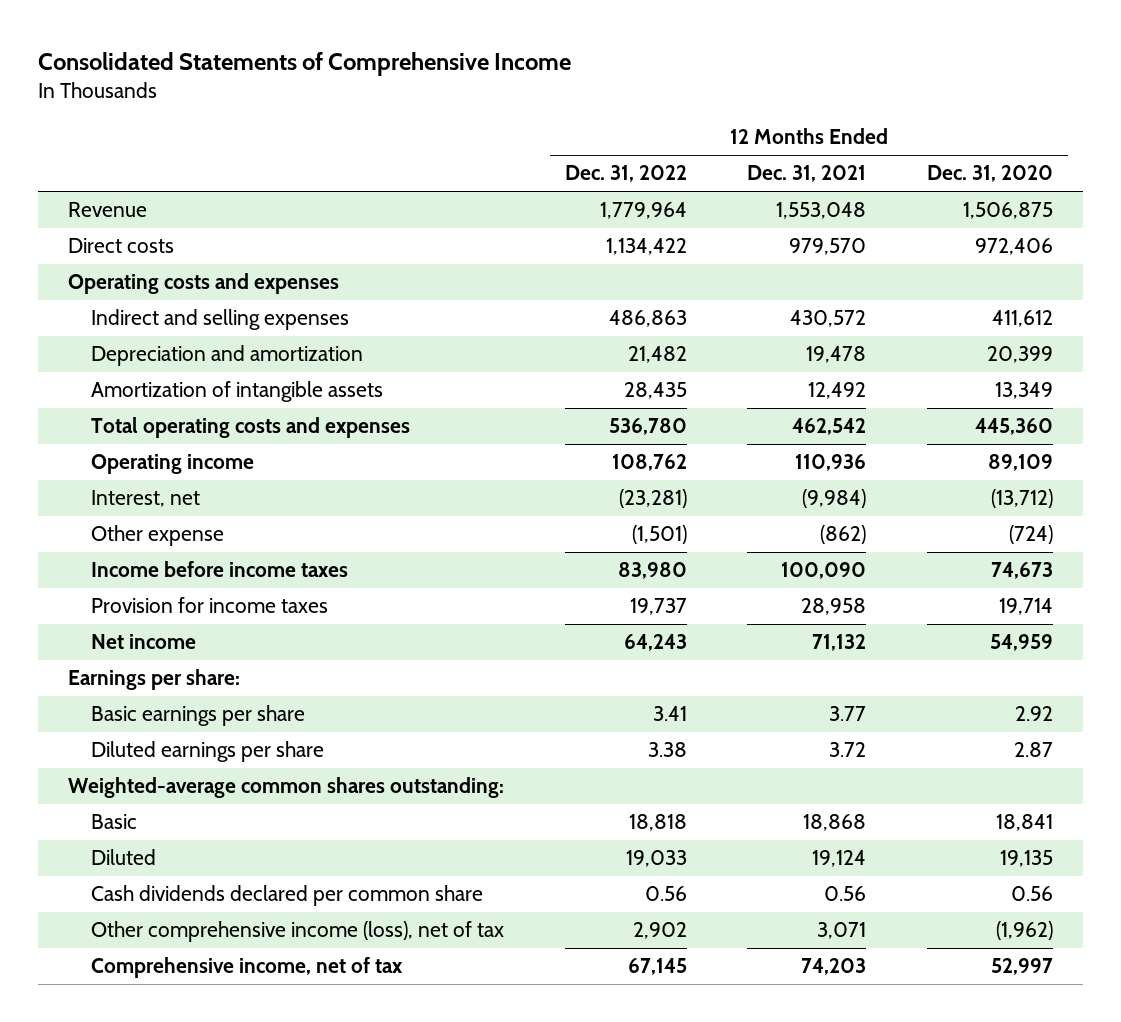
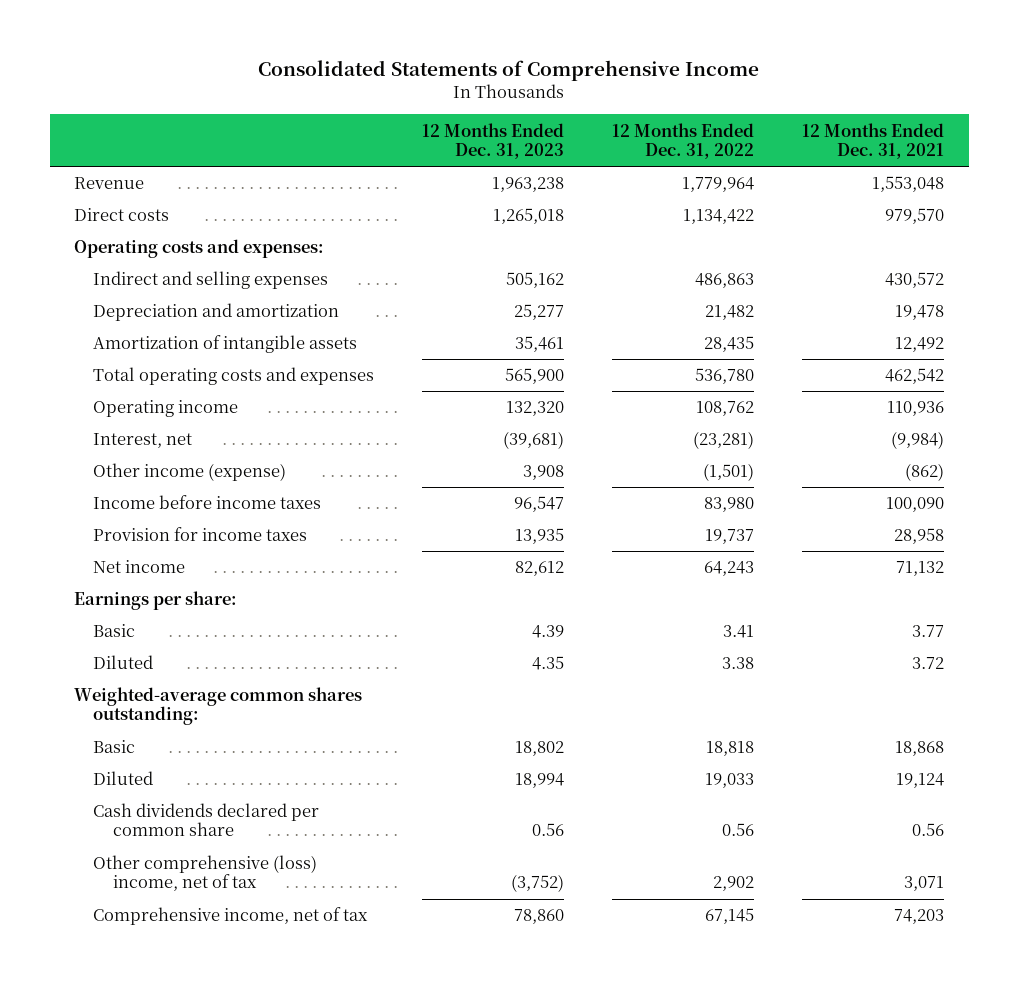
- | 12 Months Ended Dec. 31, 2022 | 12 Months Ended Dec. 31, 2021 | 12 Months Ended Dec. 31, 2020
+ | 12 Months Ended Dec. 31, 2023 | 12 Months Ended Dec. 31, 2022 | 12 Months Ended Dec. 31, 2021
- Operating costs and expenses
+ Operating costs and expenses:
- Other expense | (1,501) | (862) | (724)
+ Other income (expense) | 3,908 | (1,501) | (862)
- Basic earnings per share | 3.41 | 3.77 | 2.92
- Diluted earnings per share | 3.38 | 3.72 | 2.87
+ Basic | 4.39 | 3.41 | 3.77
+ Diluted | 4.35 | 3.38 | 3.72
- Other comprehensive income (loss), net of tax | 2,902 | 3,071 | (1,962)
+ Other comprehensive (loss) income, net of tax | (3,752) | 2,902 | 3,071

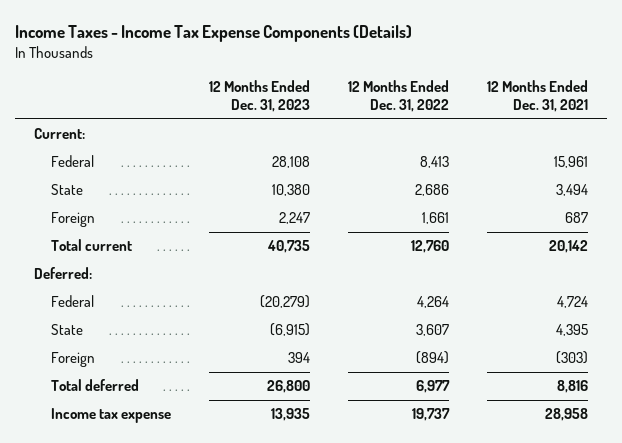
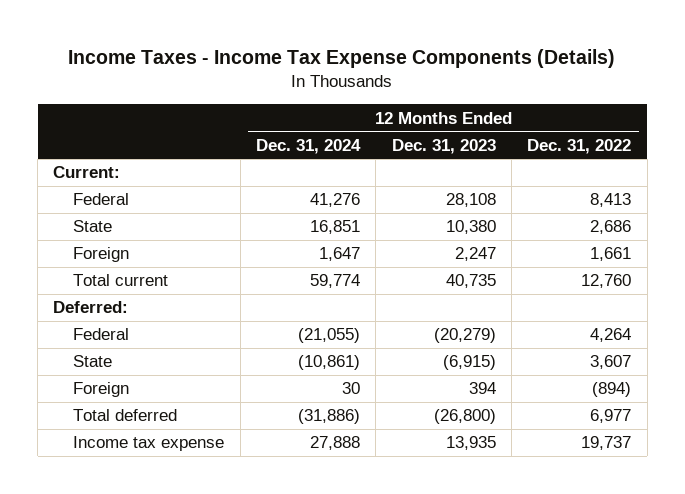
- | 12 Months Ended Dec. 31, 2023 | 12 Months Ended Dec. 31, 2022 | 12 Months Ended Dec. 31, 2021
+ | 12 Months Ended Dec. 31, 2024 | 12 Months Ended Dec. 31, 2023 | 12 Months Ended Dec. 31, 2022
- Total deferred | 26,800 | 6,977 | 8,816
+ Total deferred | (31,886) | (26,800) | 6,977

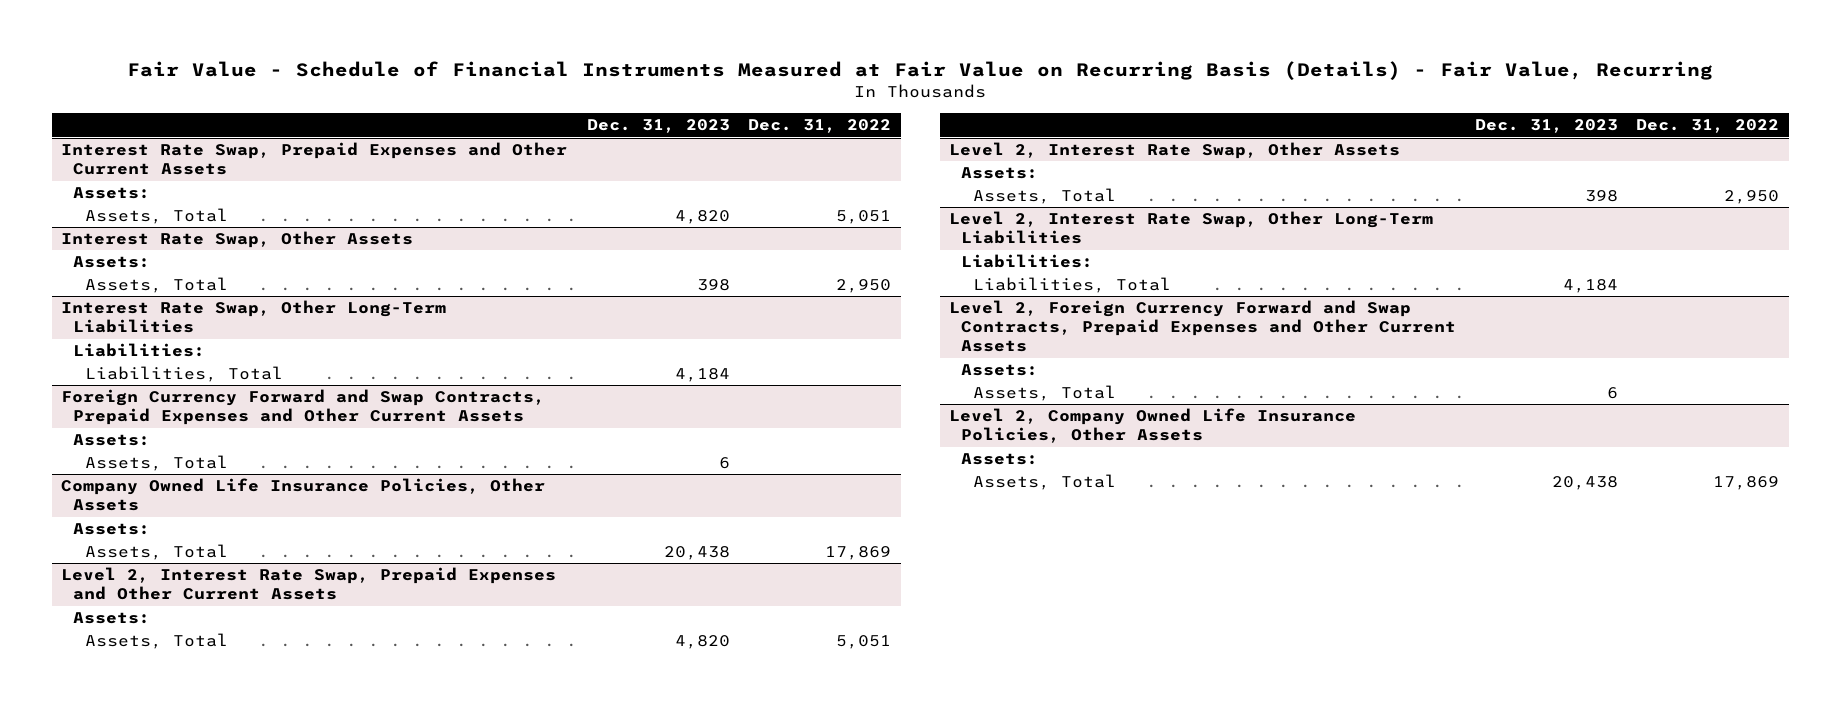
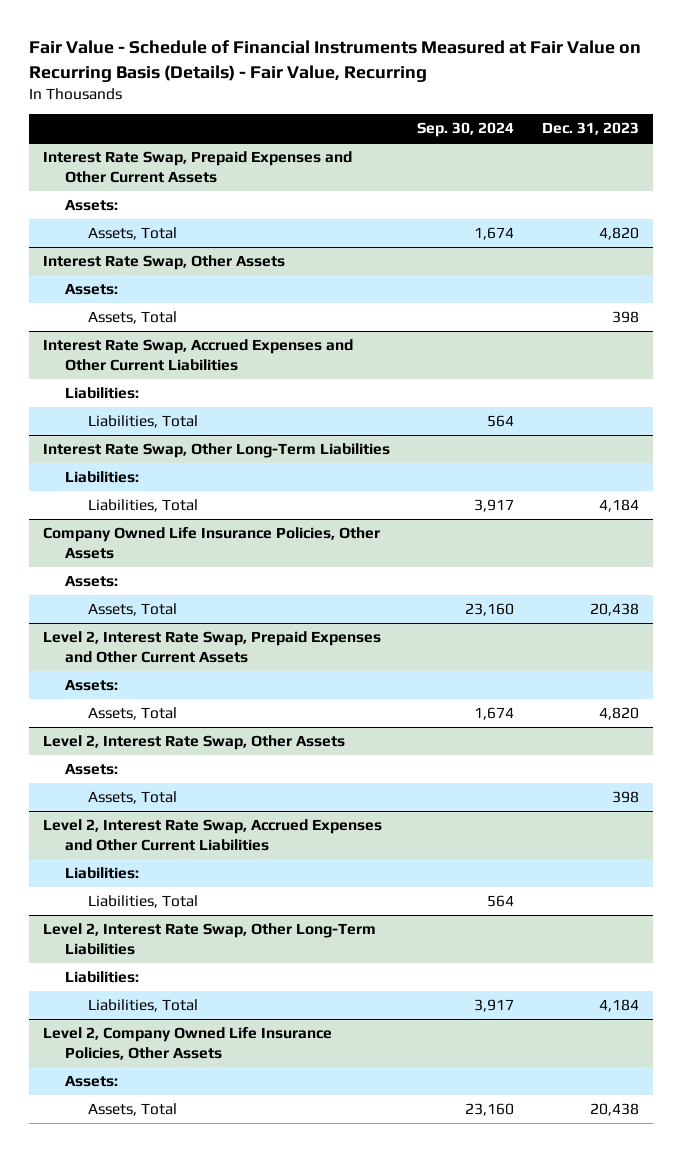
- | Dec. 31, 2023 | Dec. 31, 2022
+ | Sep. 30, 2024 | Dec. 31, 2023
+ Interest Rate Swap, Accrued Expenses and Other Current Liabilities
+ Liabilities:
+ Liabilities, Total | 564 |
- Foreign Currency Forward and Swap Contracts, Prepaid Expenses and Other Current Assets
- Assets:
- Assets, Total | 6 |
+ Level 2, Interest Rate Swap, Accrued Expenses and Other Current Liabilities
+ Liabilities:
+ Liabilities, Total | 564 |
- Level 2, Foreign Currency Forward and Swap Contracts, Prepaid Expenses and Other Current Assets
- Assets:
- Assets, Total | 6 |

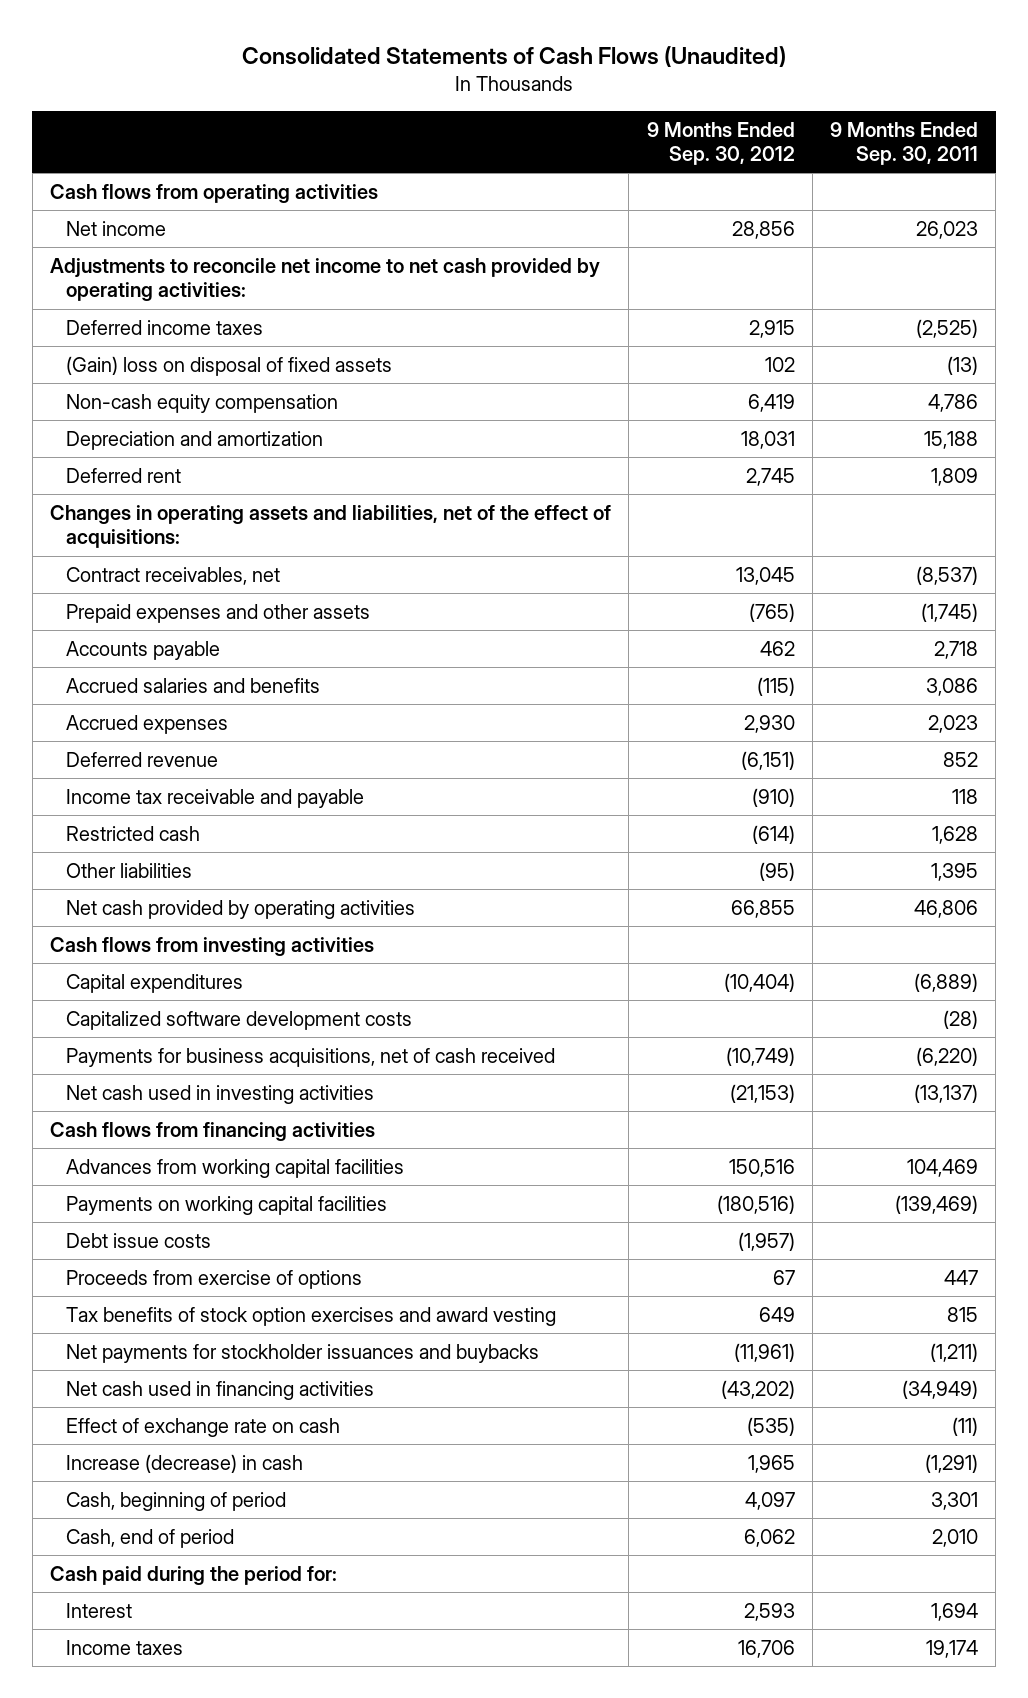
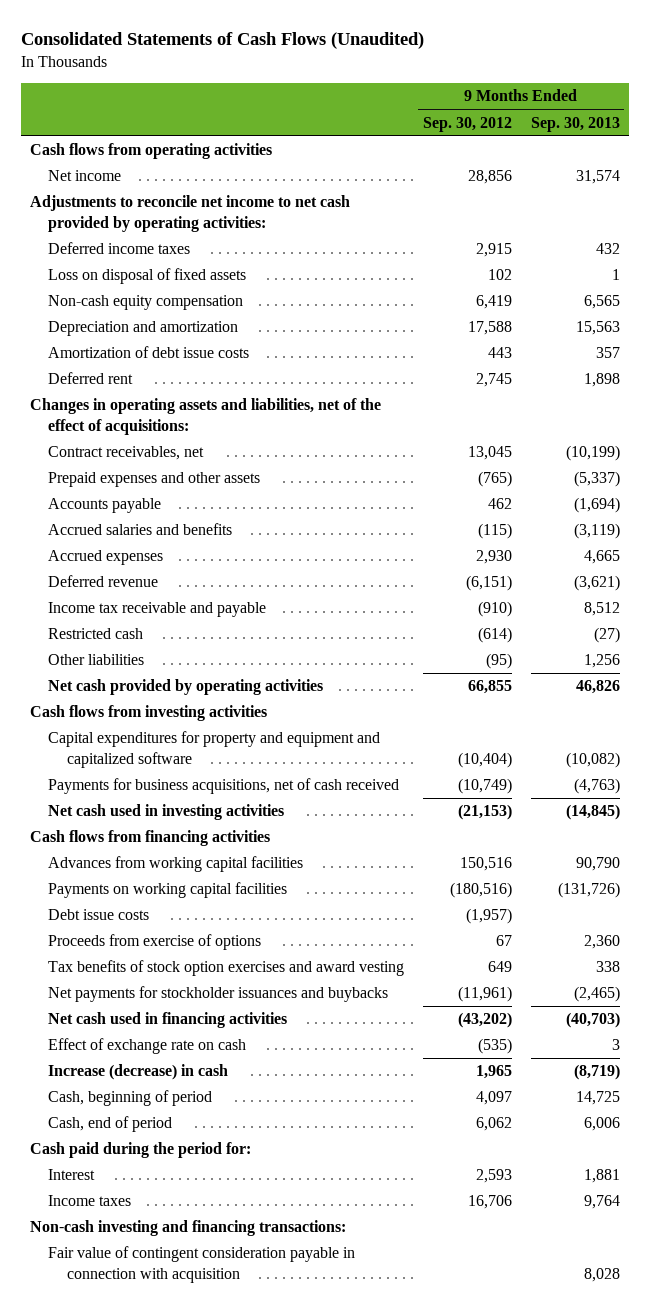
- | 9 Months Ended Sep. 30, 2012 | 9 Months Ended Sep. 30, 2011
+ | 9 Months Ended Sep. 30, 2012 | 9 Months Ended Sep. 30, 2013
- (Gain) loss on disposal of fixed assets | 102 | (13)
+ Loss on disposal of fixed assets | 102 | 1
- Depreciation and amortization | 18,031 | 15,188
+ Depreciation and amortization | 17,588 | 15,563
+ Amortization of debt issue costs | 443 | 357
- Capital expenditures | (10,404) | (6,889)
- Capitalized software development costs | | (28)
+ Capital expenditures for property and equipment and capitalized software | (10,404) | (10,082)
+ Non-cash investing and financing transactions:
+ Fair value of contingent consideration payable in connection with acquisition | | 8,028

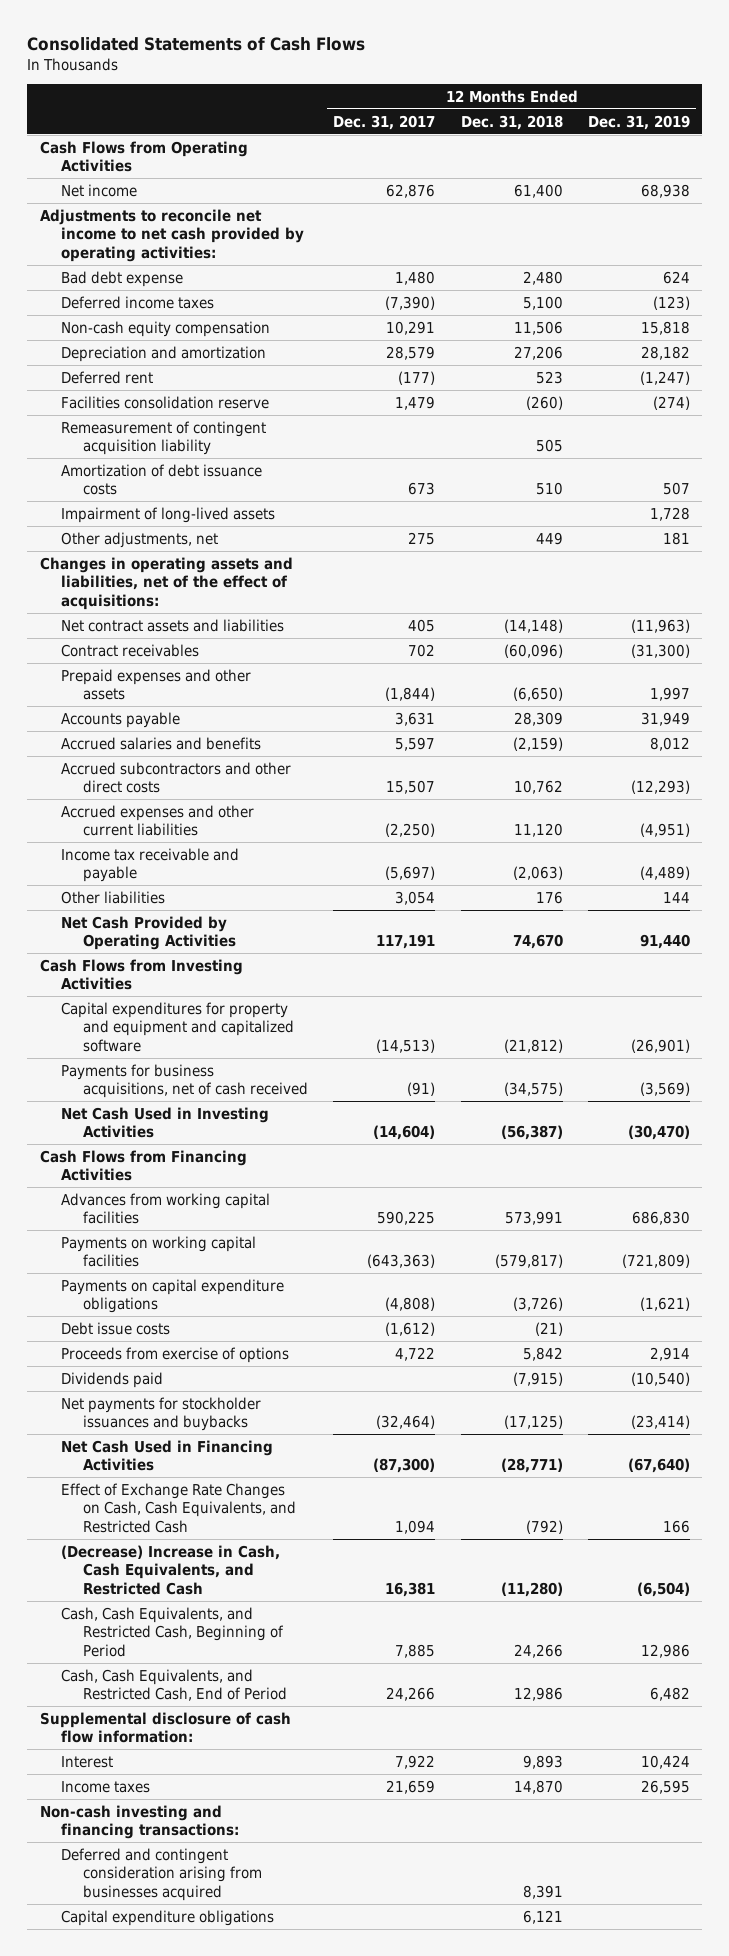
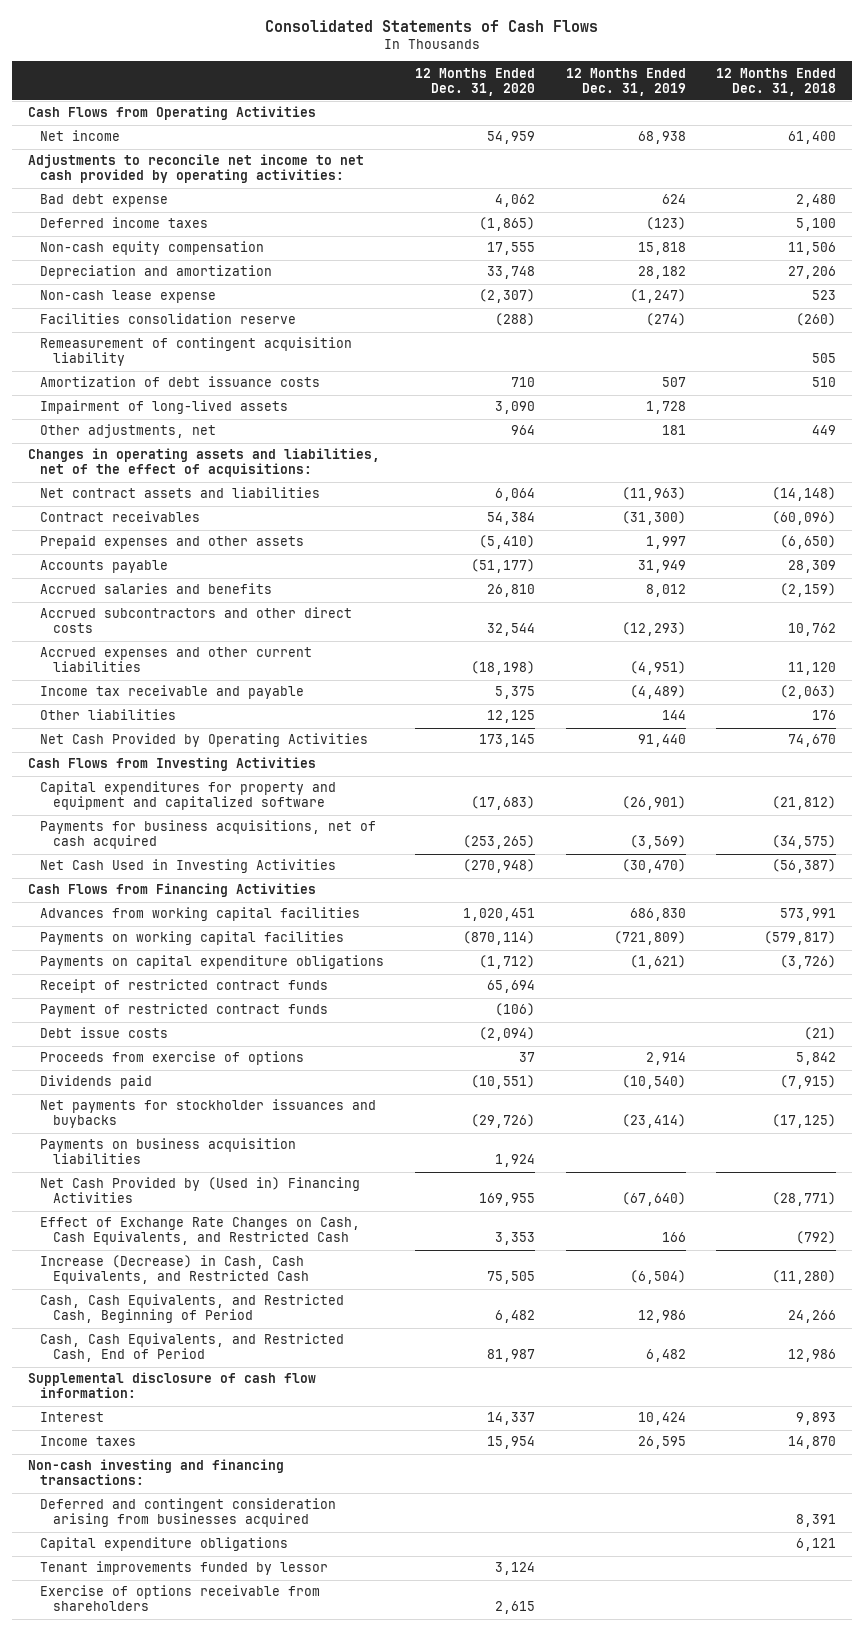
- | 12 Months Ended Dec. 31, 2017 | 12 Months Ended Dec. 31, 2018 | 12 Months Ended Dec. 31, 2019
+ | 12 Months Ended Dec. 31, 2020 | 12 Months Ended Dec. 31, 2019 | 12 Months Ended Dec. 31, 2018
- Deferred rent | (177) | 523 | (1,247)
+ Non-cash lease expense | (2,307) | (1,247) | 523
- Payments for business acquisitions, net of cash received | (91) | (34,575) | (3,569)
+ Payments for business acquisitions, net of cash acquired | (253,265) | (3,569) | (34,575)
+ Receipt of restricted contract funds | 65,694 | |
+ Payment of restricted contract funds | (106) | |
- Net Cash Used in Financing Activities | (87,300) | (28,771) | (67,640)
+ Payments on business acquisition liabilities | 1,924 | |
+ Net Cash Provided by (Used in) Financing Activities | 169,955 | (67,640) | (28,771)
- (Decrease) Increase in Cash, Cash Equivalents, and Restricted Cash | 16,381 | (11,280) | (6,504)
+ Increase (Decrease) in Cash, Cash Equivalents, and Restricted Cash | 75,505 | (6,504) | (11,280)
+ Tenant improvements funded by lessor | 3,124 | |
+ Exercise of options receivable from shareholders | 2,615 | |

